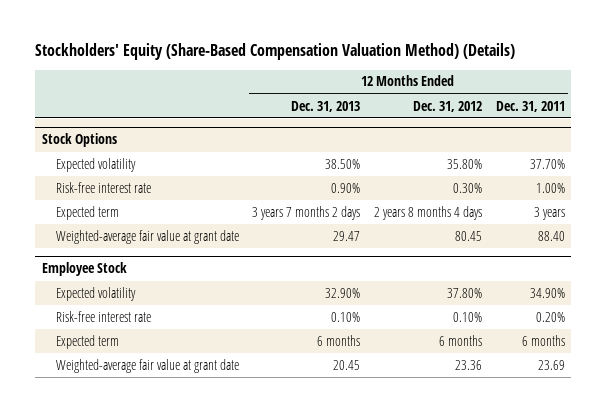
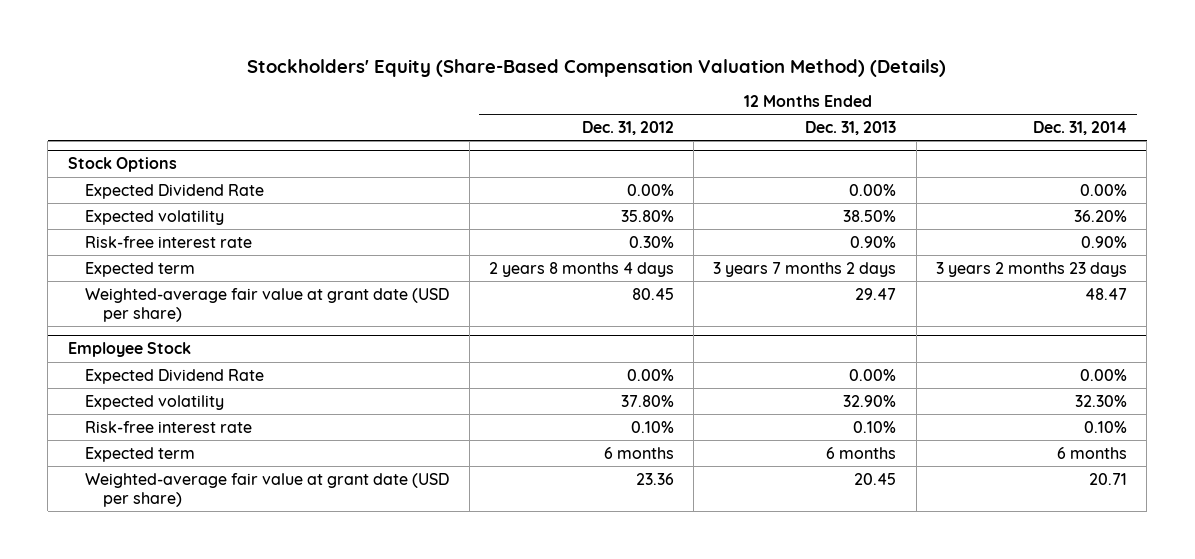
- | 12 Months Ended Dec. 31, 2013 | 12 Months Ended Dec. 31, 2012 | 12 Months Ended Dec. 31, 2011
+ | 12 Months Ended Dec. 31, 2012 | 12 Months Ended Dec. 31, 2013 | 12 Months Ended Dec. 31, 2014
@ Stock Options
+ Expected Dividend Rate | 0.00% | 0.00% | 0.00%
- Weighted-average fair value at grant date | 29.47 | 80.45 | 88.40
+ Weighted-average fair value at grant date (USD per share) | 80.45 | 29.47 | 48.47
@ Employee Stock
+ Expected Dividend Rate | 0.00% | 0.00% | 0.00%
- Weighted-average fair value at grant date | 20.45 | 23.36 | 23.69
+ Weighted-average fair value at grant date (USD per share) | 23.36 | 20.45 | 20.71

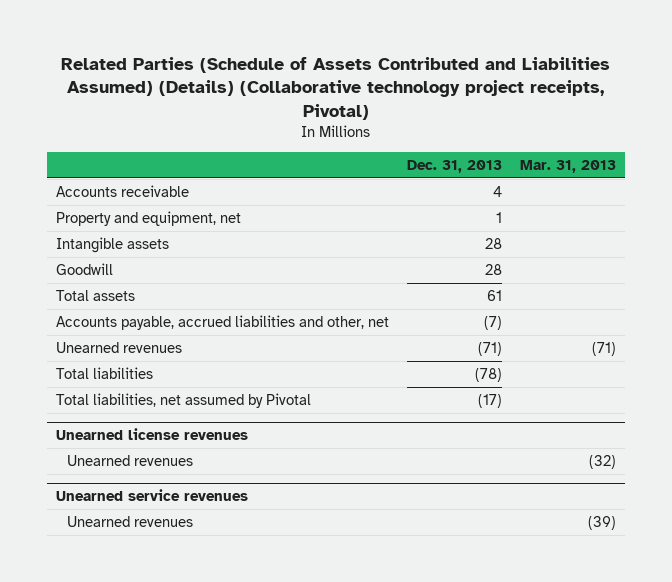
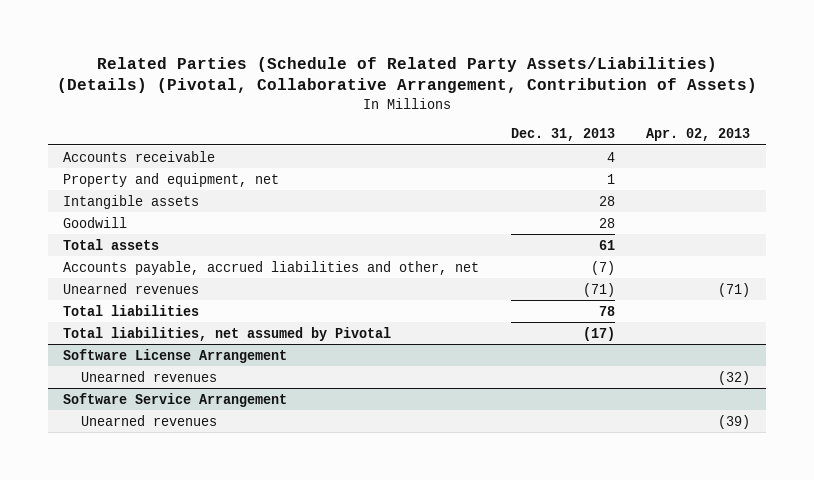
- Related Parties (Schedule of Assets Contributed and Liabilities Assumed) (Details) (Collaborative technology project receipts, Pivotal)
+ Related Parties (Schedule of Related Party Assets/Liabilities) (Details) (Pivotal, Collaborative Arrangement, Contribution of Assets)
- | Dec. 31, 2013 | Mar. 31, 2013
+ | Dec. 31, 2013 | Apr. 02, 2013
- Total liabilities | (78) |
+ Total liabilities | 78 |
- Unearned license revenues
+ Software License Arrangement
- Unearned service revenues
+ Software Service Arrangement

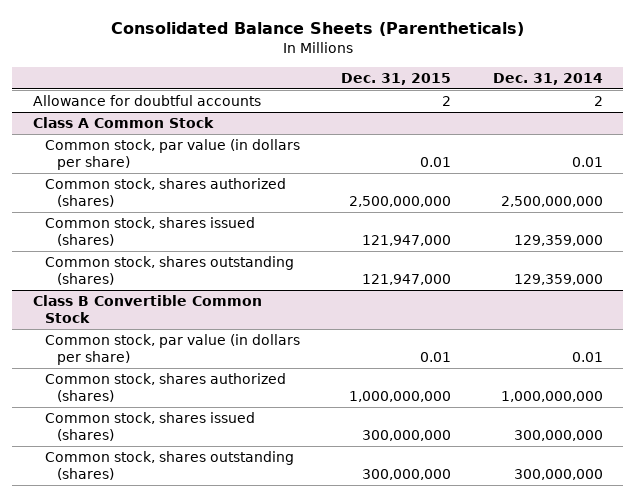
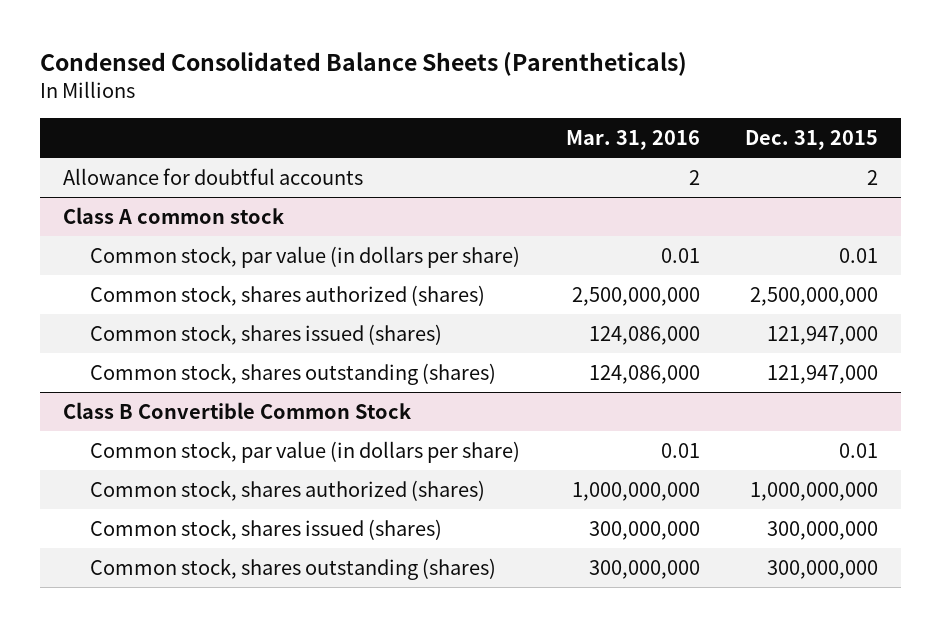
- Consolidated Balance Sheets (Parentheticals)
+ Condensed Consolidated Balance Sheets (Parentheticals)
- | Dec. 31, 2015 | Dec. 31, 2014
+ | Mar. 31, 2016 | Dec. 31, 2015
- Class A Common Stock
+ Class A common stock

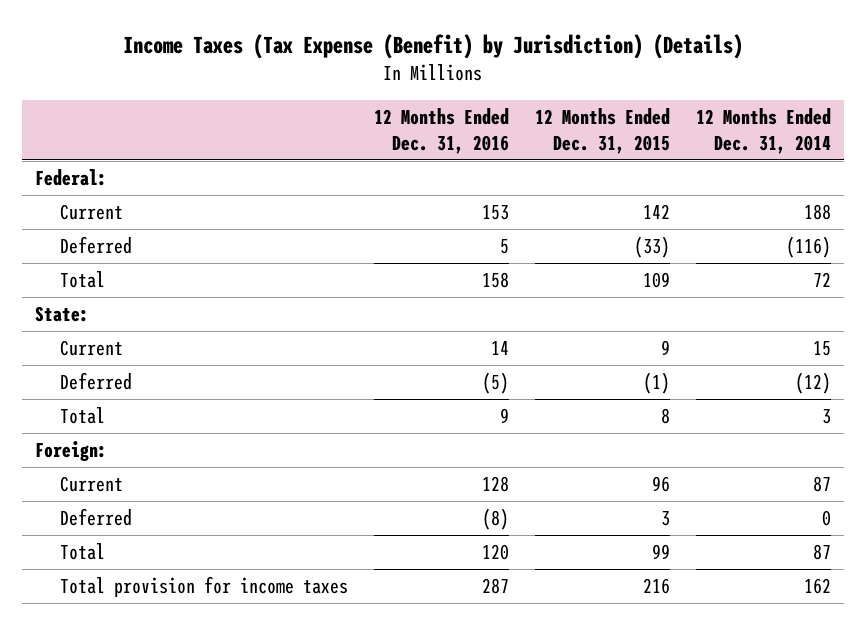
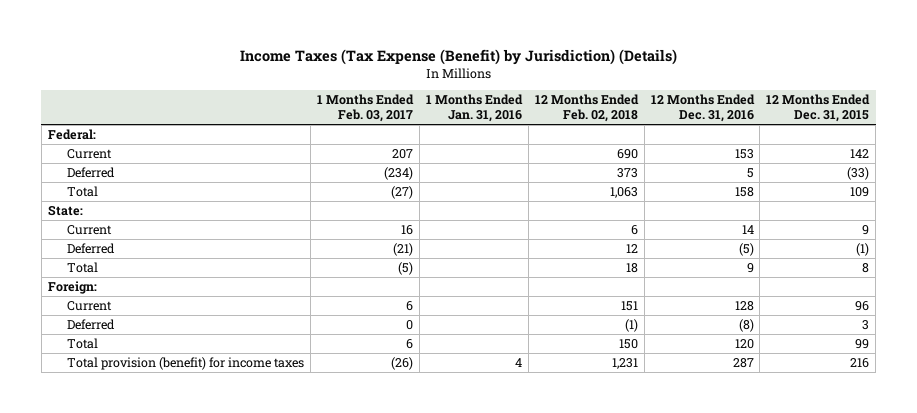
- | 12 Months Ended Dec. 31, 2016 | 12 Months Ended Dec. 31, 2015 | 12 Months Ended Dec. 31, 2014
+ | 1 Months Ended Feb. 03, 2017 | 1 Months Ended Jan. 31, 2016 | 12 Months Ended Feb. 02, 2018 | 12 Months Ended Dec. 31, 2016 | 12 Months Ended Dec. 31, 2015
- Total provision for income taxes | 287 | 216 | 162
+ Total provision (benefit) for income taxes | (26) | 4 | 1,231 | 287 | 216

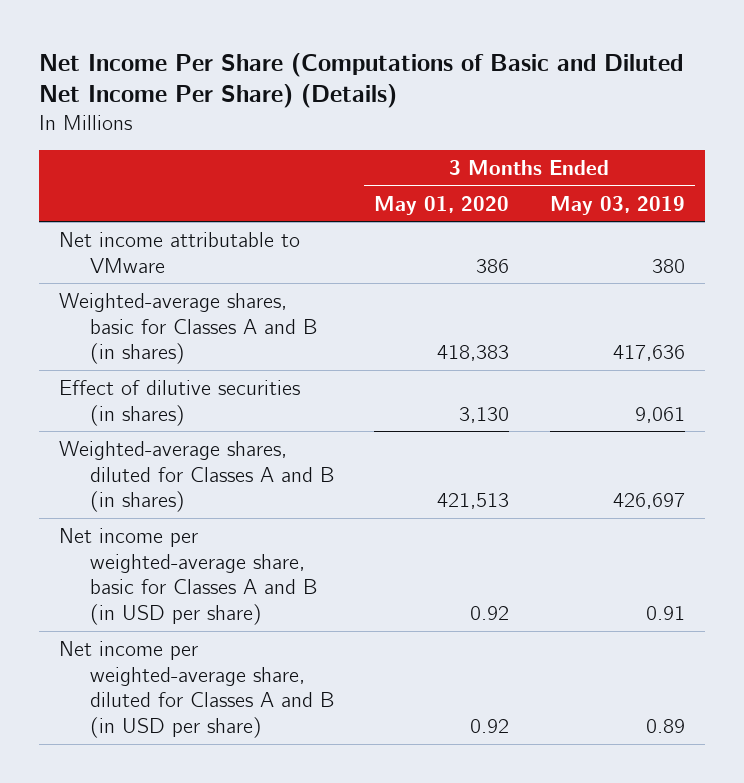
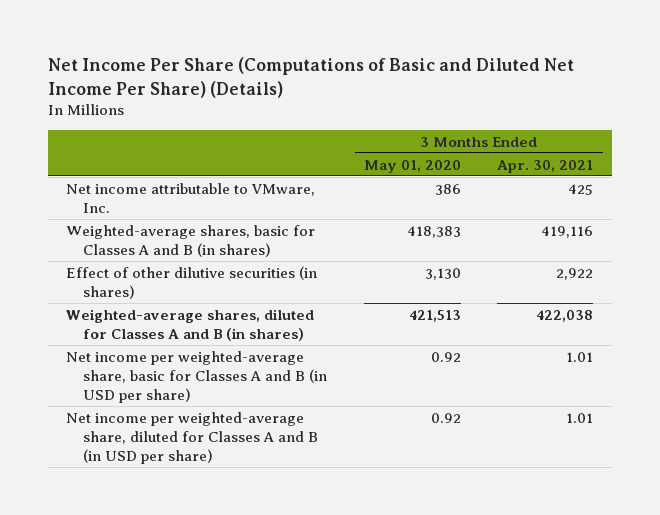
- | 3 Months Ended May 01, 2020 | 3 Months Ended May 03, 2019
+ | 3 Months Ended May 01, 2020 | 3 Months Ended Apr. 30, 2021
- Net income attributable to VMware | 386 | 380
+ Net income attributable to VMware, Inc. | 386 | 425
- Effect of dilutive securities (in shares) | 3,130 | 9,061
+ Effect of other dilutive securities (in shares) | 3,130 | 2,922

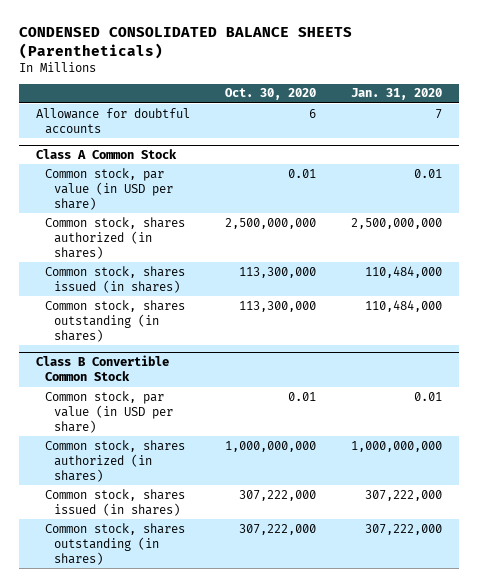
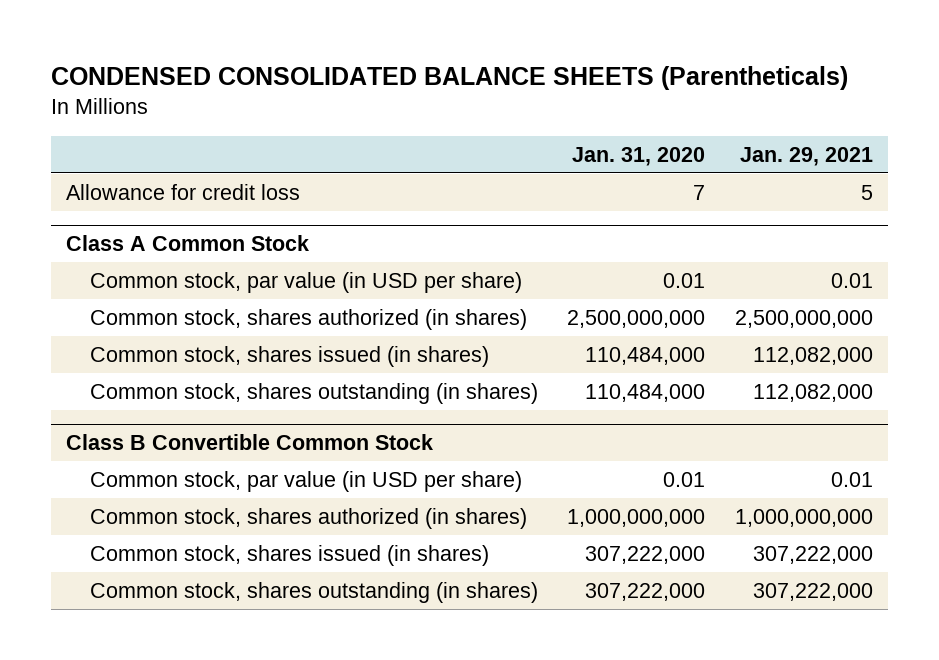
- | Oct. 30, 2020 | Jan. 31, 2020
+ | Jan. 31, 2020 | Jan. 29, 2021
- Allowance for doubtful accounts | 6 | 7
+ Allowance for credit loss | 7 | 5

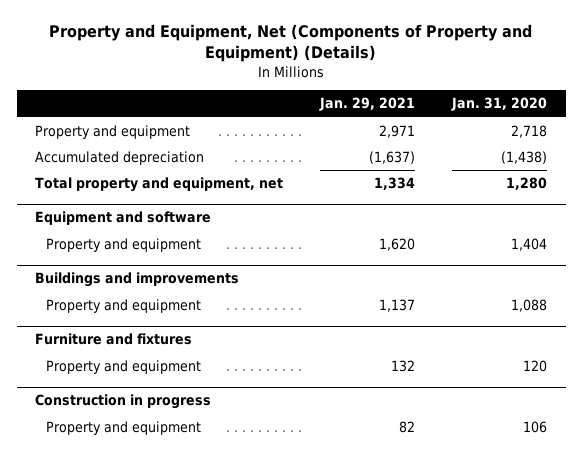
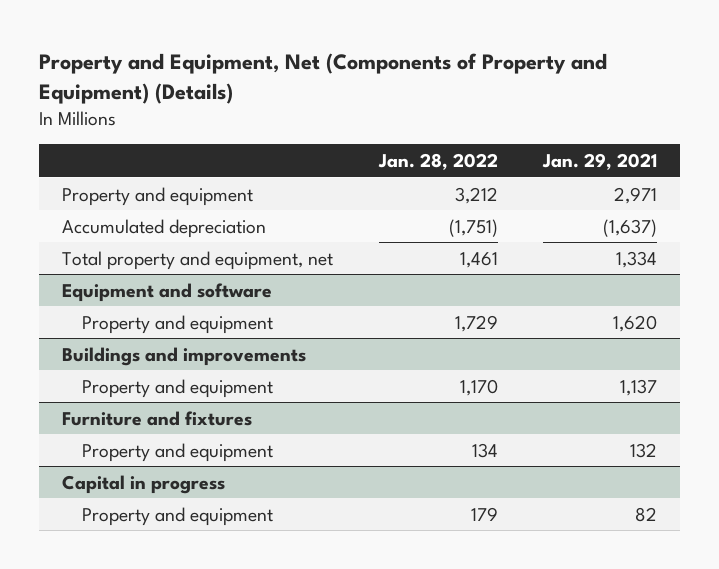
- | Jan. 29, 2021 | Jan. 31, 2020
+ | Jan. 28, 2022 | Jan. 29, 2021
- Construction in progress
+ Capital in progress

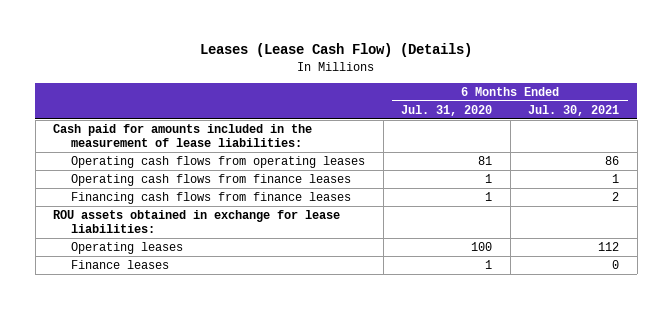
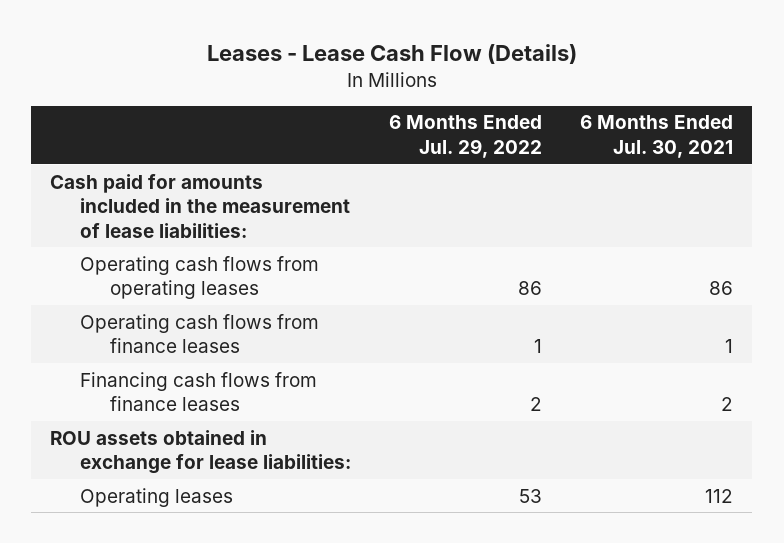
- Leases (Lease Cash Flow) (Details)
+ Leases - Lease Cash Flow (Details)
- | 6 Months Ended Jul. 31, 2020 | 6 Months Ended Jul. 30, 2021
+ | 6 Months Ended Jul. 29, 2022 | 6 Months Ended Jul. 30, 2021
- Finance leases | 1 | 0

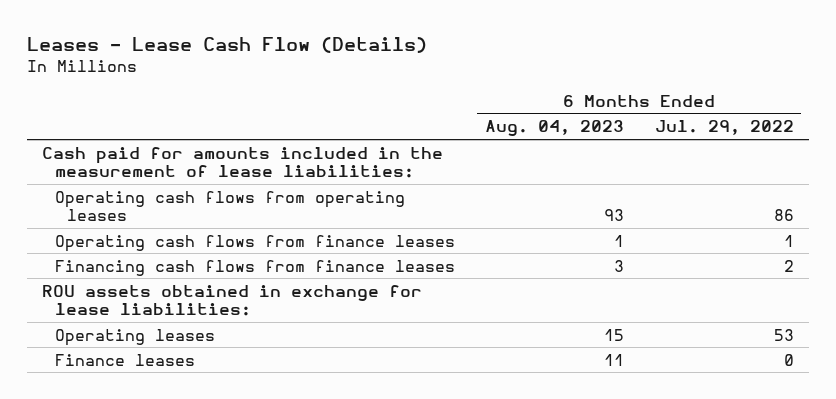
- | 6 Months Ended Jul. 29, 2022 | 6 Months Ended Jul. 30, 2021
+ | 6 Months Ended Aug. 04, 2023 | 6 Months Ended Jul. 29, 2022
+ Finance leases | 11 | 0

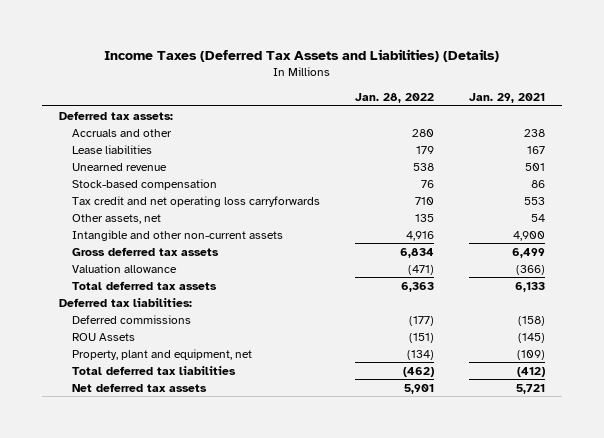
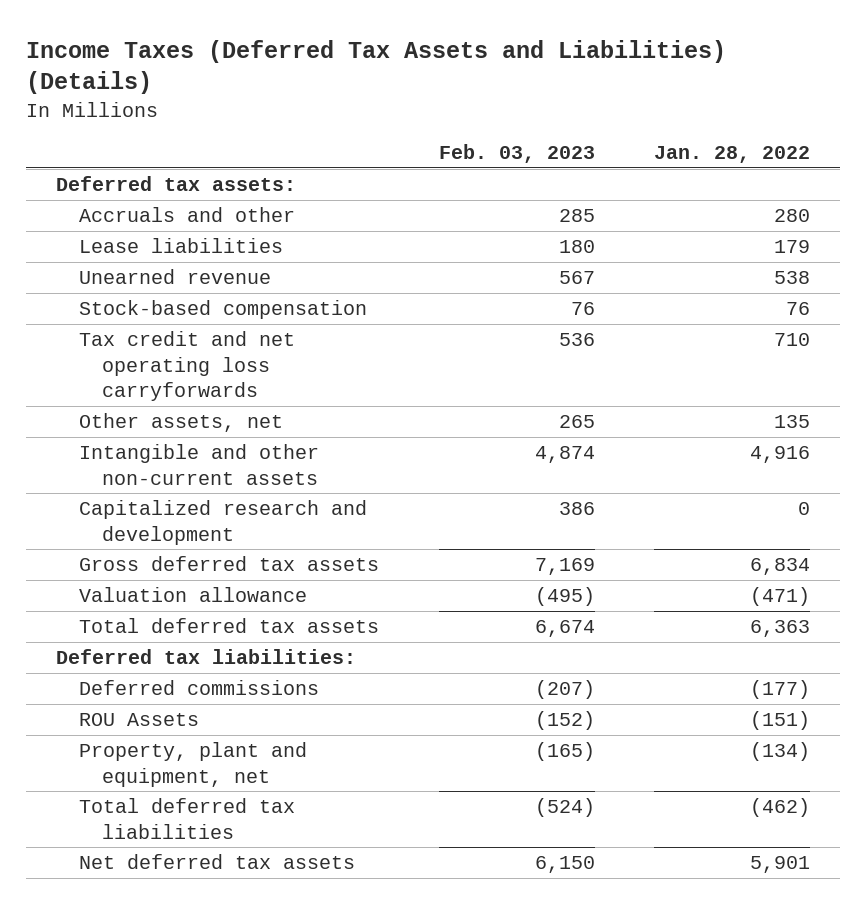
- | Jan. 28, 2022 | Jan. 29, 2021
+ | Feb. 03, 2023 | Jan. 28, 2022
+ Capitalized research and development | 386 | 0

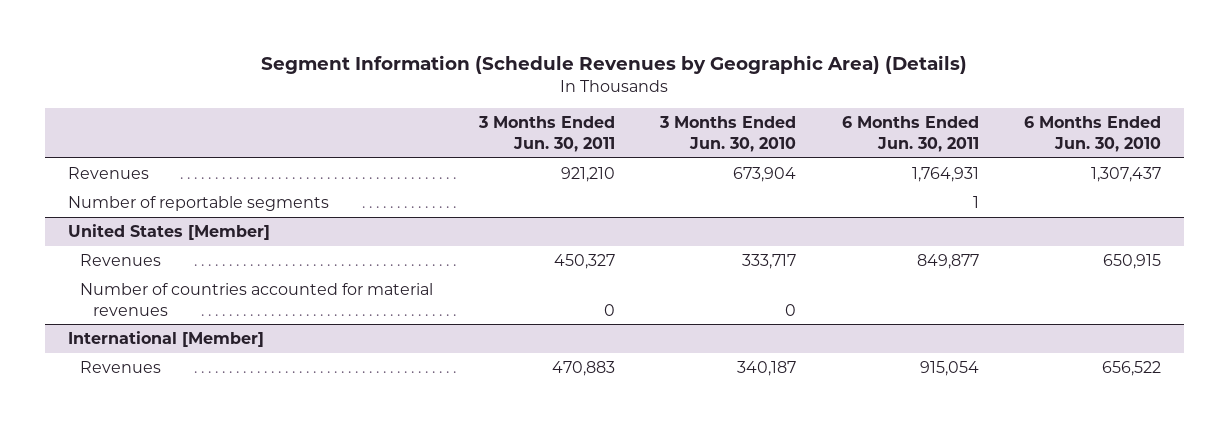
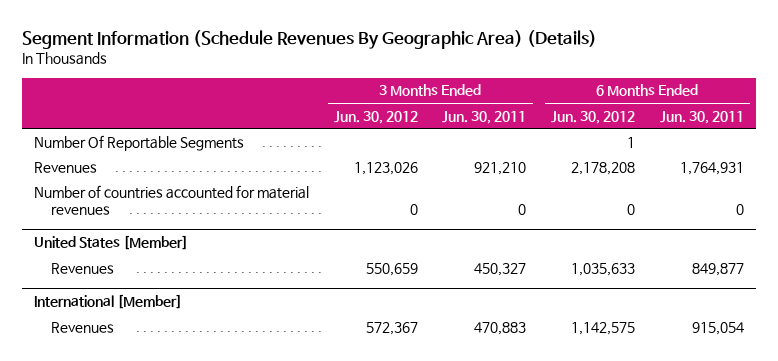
- Segment Information (Schedule Revenues by Geographic Area) (Details)
+ Segment Information (Schedule Revenues By Geographic Area) (Details)
- | 3 Months Ended Jun. 30, 2011 | 3 Months Ended Jun. 30, 2010 | 6 Months Ended Jun. 30, 2011 | 6 Months Ended Jun. 30, 2010
+ | 3 Months Ended Jun. 30, 2012 | 3 Months Ended Jun. 30, 2011 | 6 Months Ended Jun. 30, 2012 | 6 Months Ended Jun. 30, 2011
+ Number Of Reportable Segments | | | 1 |
- Number of reportable segments | | | 1 |
+ Number of countries accounted for material revenues | 0 | 0 | 0 | 0
@ United States [Member]
- Number of countries accounted for material revenues | 0 | 0 | |

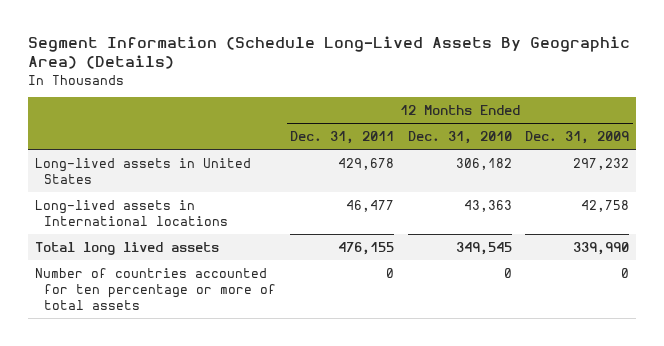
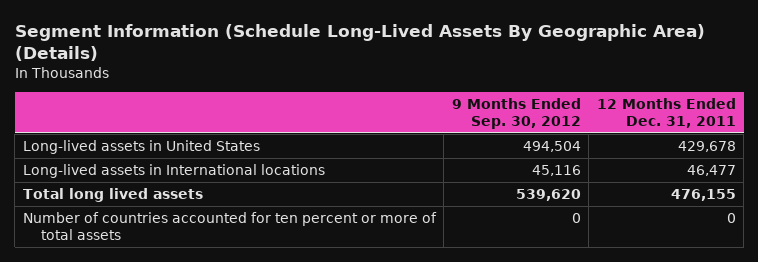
- | 12 Months Ended Dec. 31, 2011 | 12 Months Ended Dec. 31, 2010 | 12 Months Ended Dec. 31, 2009
+ | 9 Months Ended Sep. 30, 2012 | 12 Months Ended Dec. 31, 2011
- Number of countries accounted for ten percentage or more of total assets | 0 | 0 | 0
+ Number of countries accounted for ten percent or more of total assets | 0 | 0

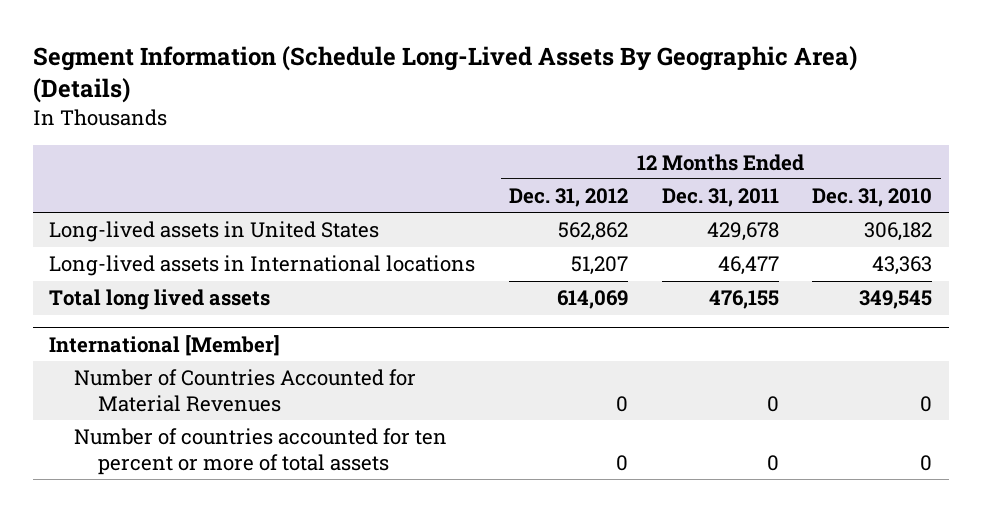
- | 9 Months Ended Sep. 30, 2012 | 12 Months Ended Dec. 31, 2011
+ | 12 Months Ended Dec. 31, 2012 | 12 Months Ended Dec. 31, 2011 | 12 Months Ended Dec. 31, 2010
+ International [Member]
+ Number of Countries Accounted for Material Revenues | 0 | 0 | 0

